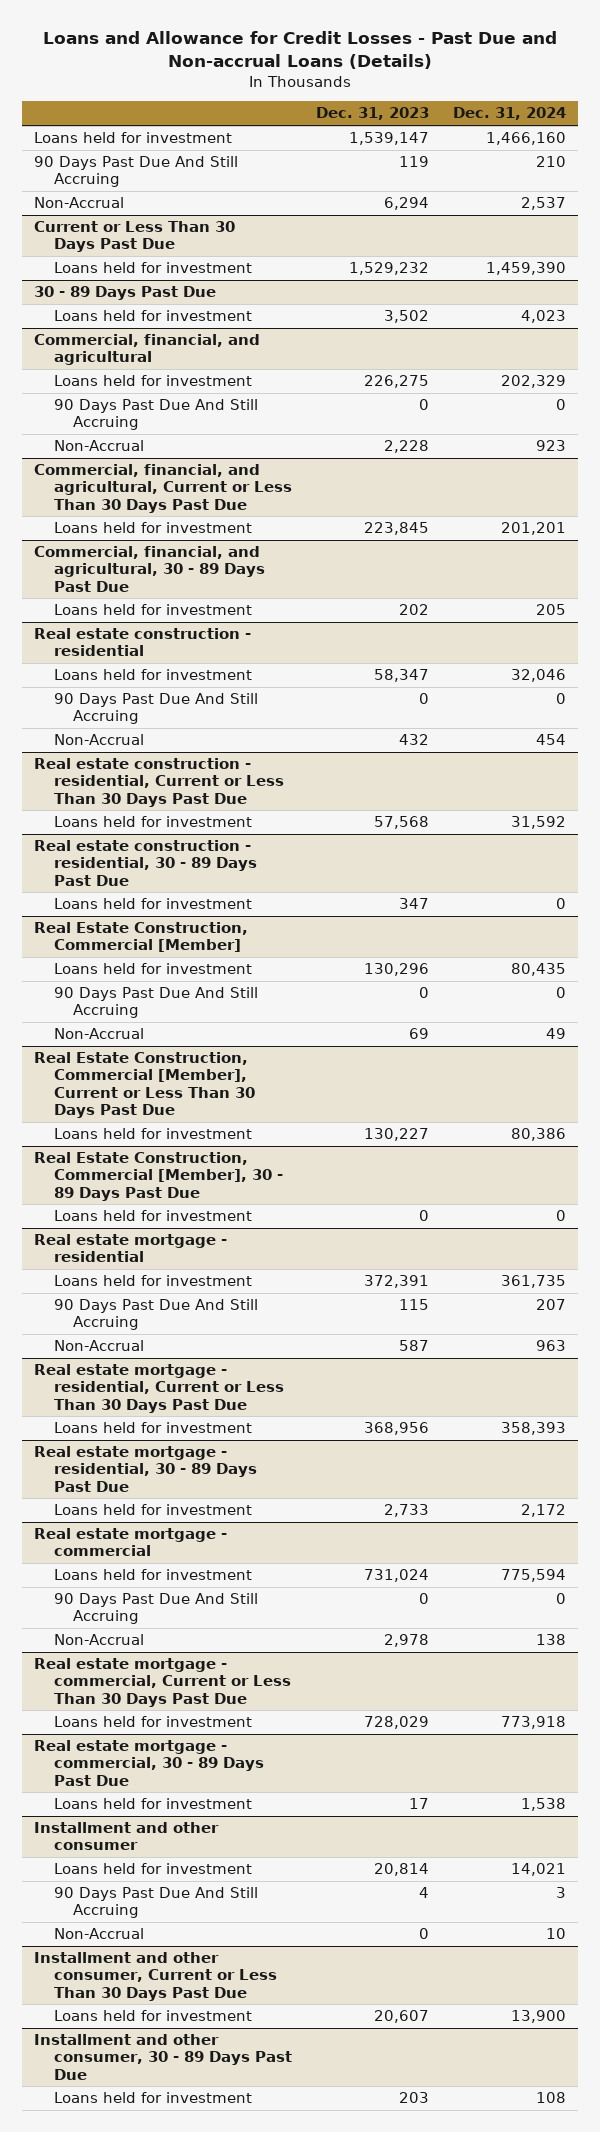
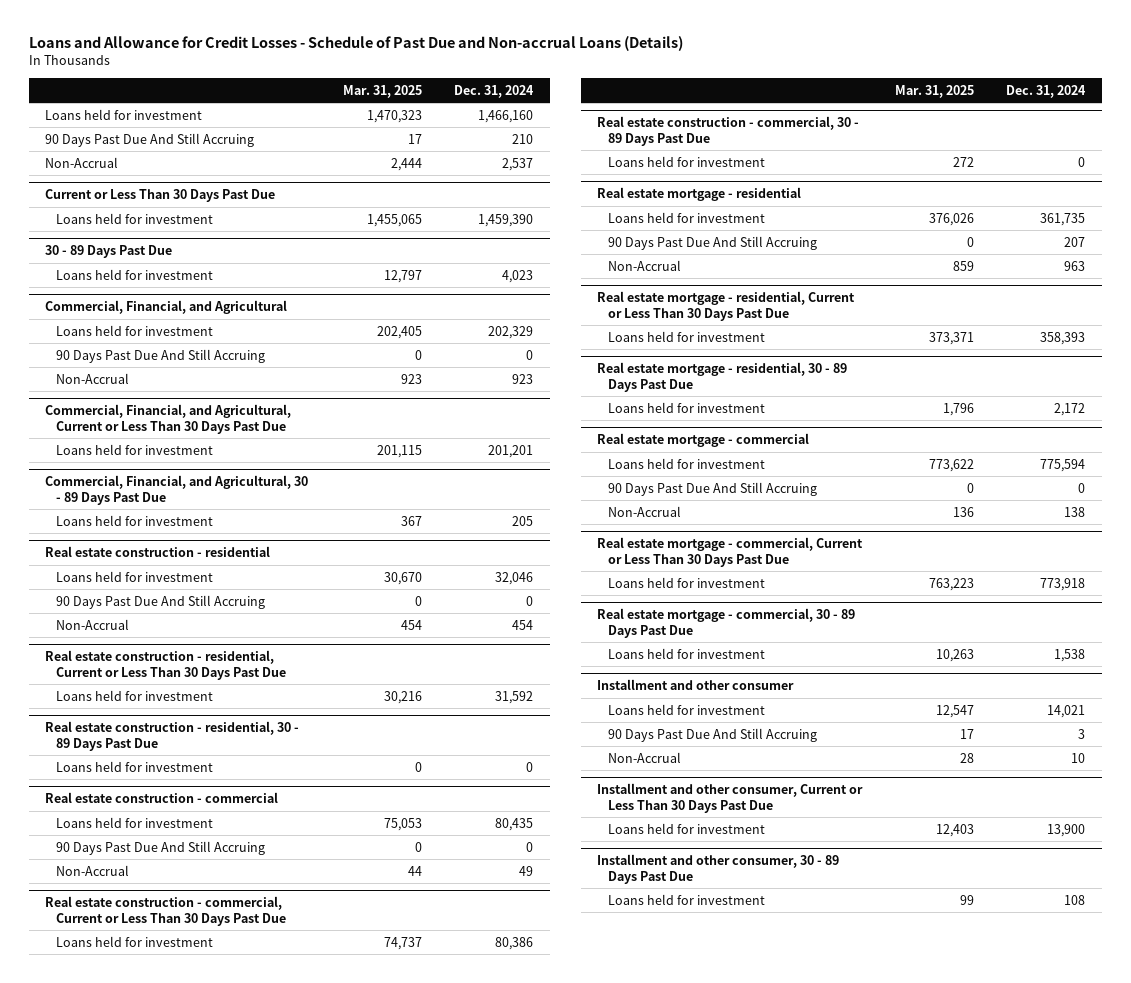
- Loans and Allowance for Credit Losses - Past Due and Non-accrual Loans (Details)
+ Loans and Allowance for Credit Losses - Schedule of Past Due and Non-accrual Loans (Details)
- | Dec. 31, 2023 | Dec. 31, 2024
+ | Mar. 31, 2025 | Dec. 31, 2024
- Commercial, financial, and agricultural
+ Commercial, Financial, and Agricultural
- Commercial, financial, and agricultural, Current or Less Than 30 Days Past Due
+ Commercial, Financial, and Agricultural, Current or Less Than 30 Days Past Due
- Commercial, financial, and agricultural, 30 - 89 Days Past Due
+ Commercial, Financial, and Agricultural, 30 - 89 Days Past Due
- Real Estate Construction, Commercial [Member]
+ Real estate construction - commercial
- Real Estate Construction, Commercial [Member], Current or Less Than 30 Days Past Due
+ Real estate construction - commercial, Current or Less Than 30 Days Past Due
- Real Estate Construction, Commercial [Member], 30 - 89 Days Past Due
+ Real estate construction - commercial, 30 - 89 Days Past Due

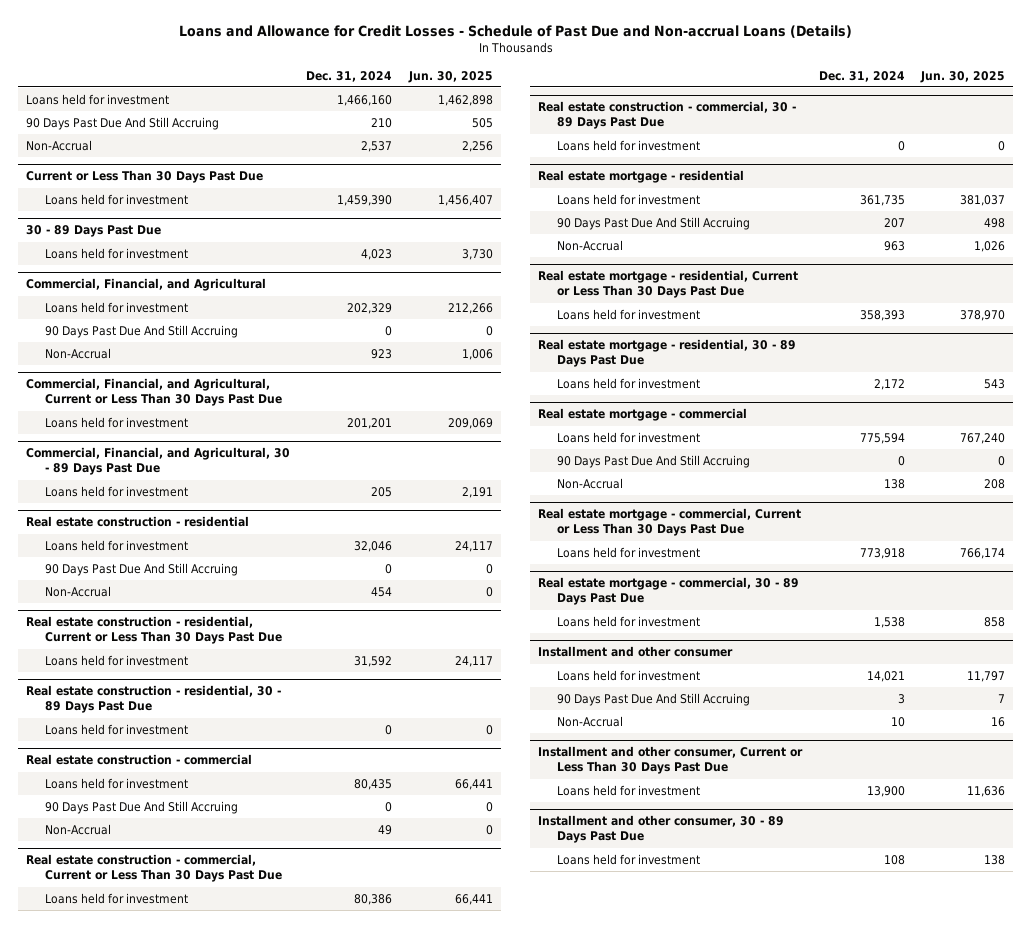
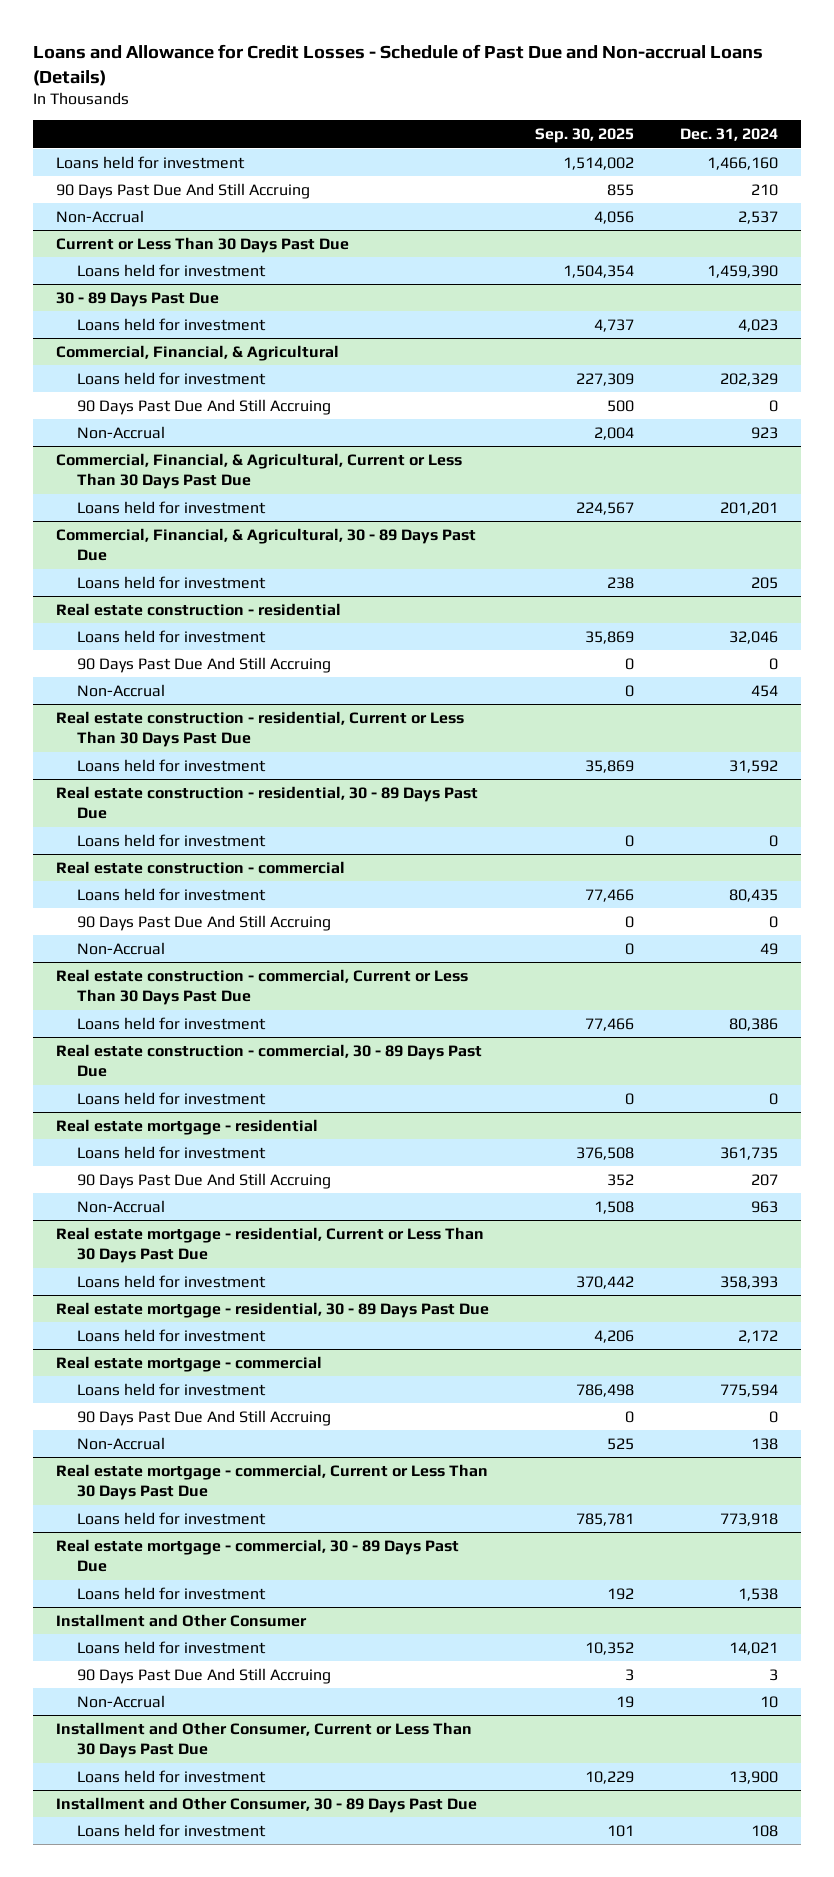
- | Dec. 31, 2024 | Jun. 30, 2025
+ | Sep. 30, 2025 | Dec. 31, 2024
- Commercial, Financial, and Agricultural
+ Commercial, Financial, & Agricultural
- Commercial, Financial, and Agricultural, Current or Less Than 30 Days Past Due
+ Commercial, Financial, & Agricultural, Current or Less Than 30 Days Past Due
- Commercial, Financial, and Agricultural, 30 - 89 Days Past Due
+ Commercial, Financial, & Agricultural, 30 - 89 Days Past Due
- Installment and other consumer
+ Installment and Other Consumer
- Installment and other consumer, Current or Less Than 30 Days Past Due
+ Installment and Other Consumer, Current or Less Than 30 Days Past Due
- Installment and other consumer, 30 - 89 Days Past Due
+ Installment and Other Consumer, 30 - 89 Days Past Due

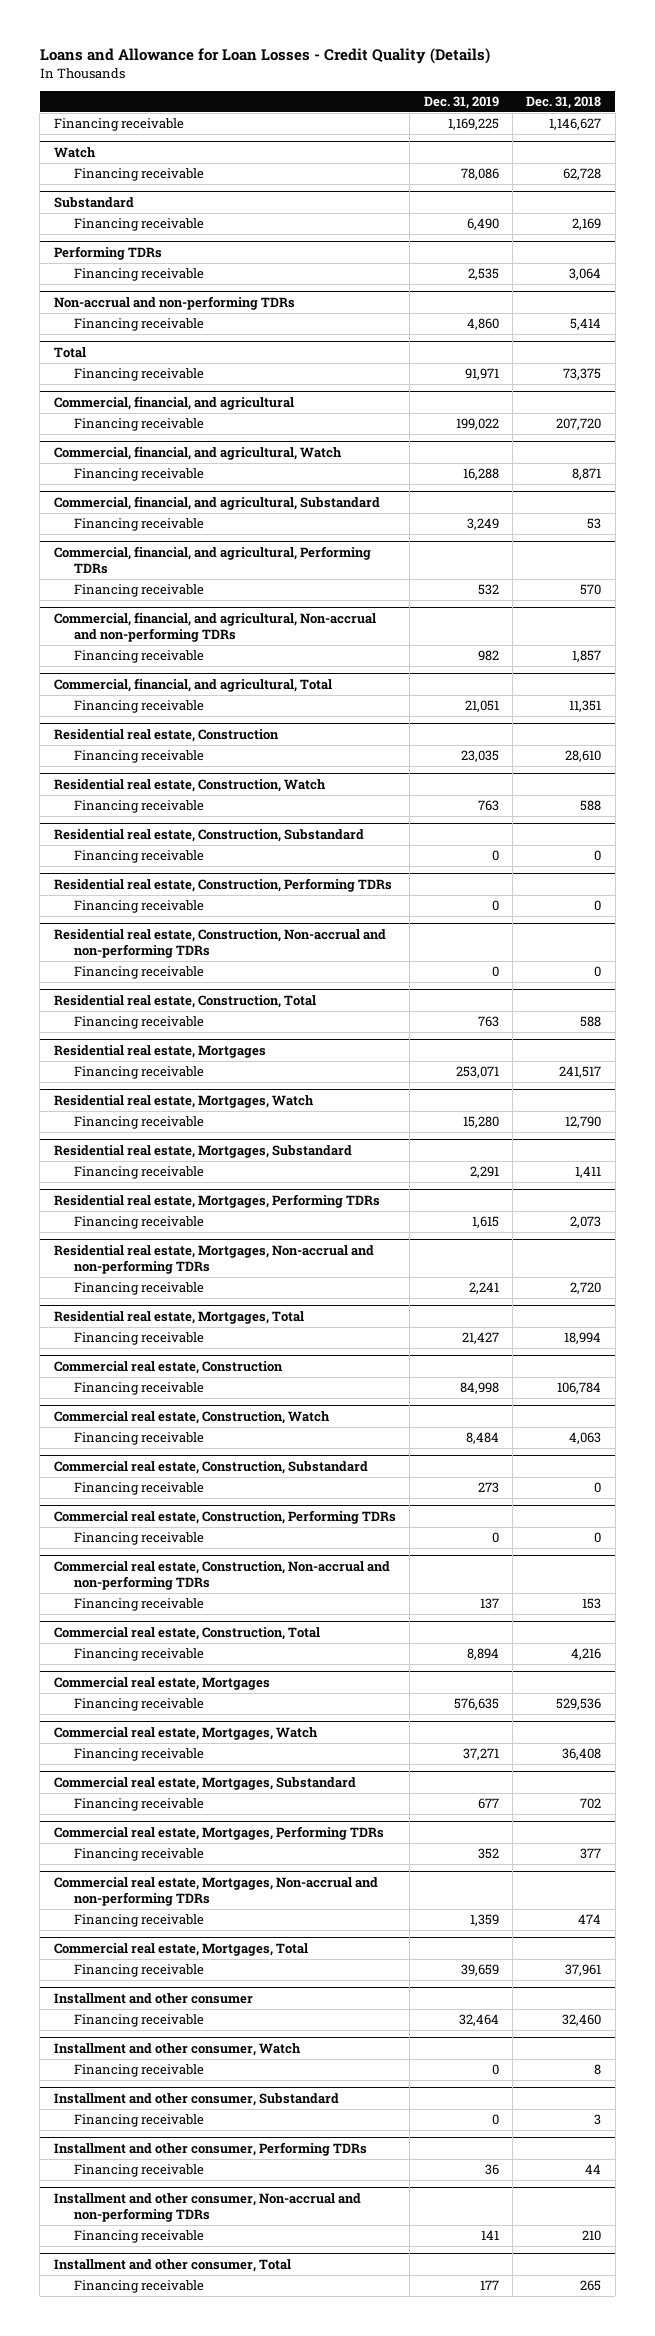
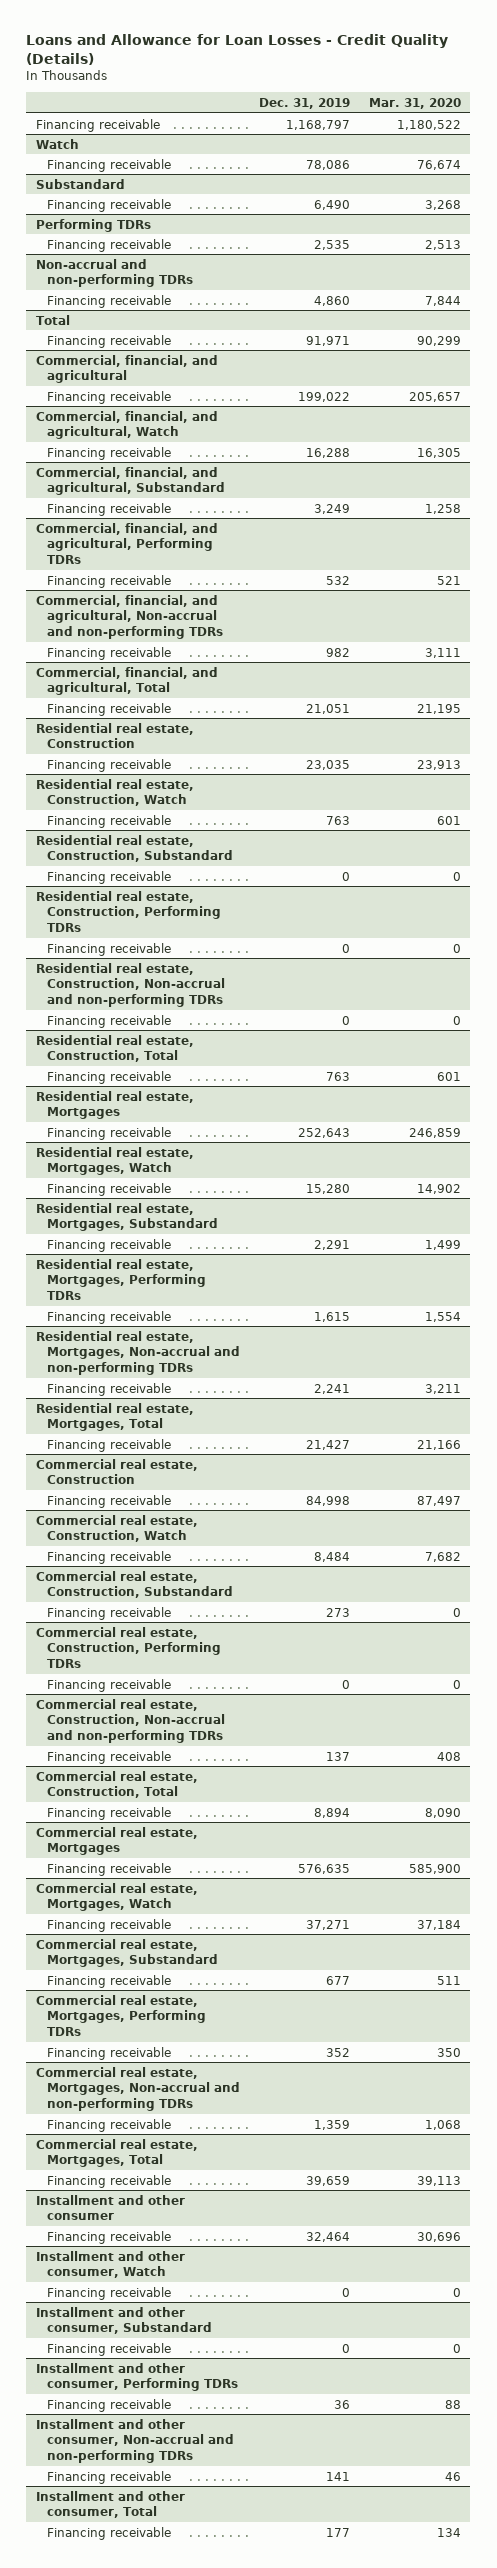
- | Dec. 31, 2019 | Dec. 31, 2018
+ | Dec. 31, 2019 | Mar. 31, 2020
- Financing receivable | 1,169,225 | 1,146,627
+ Financing receivable | 1,168,797 | 1,180,522
@ Residential real estate, Mortgages
- Financing receivable | 253,071 | 241,517
+ Financing receivable | 252,643 | 246,859

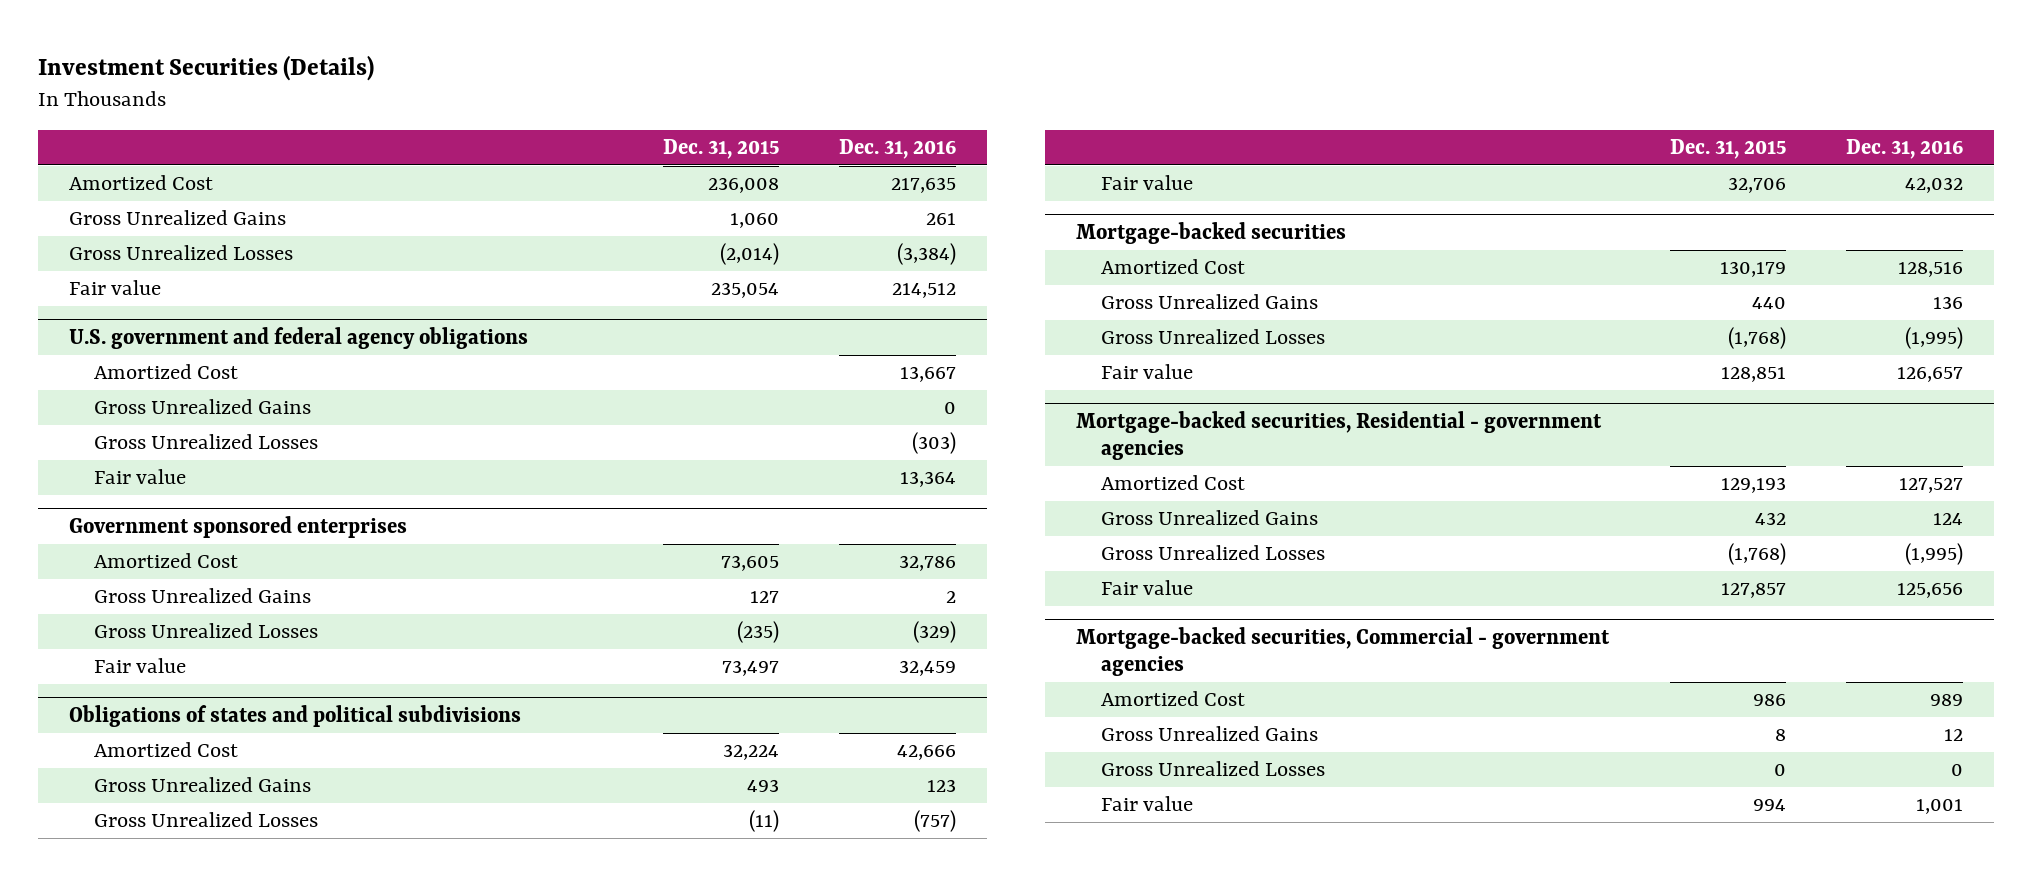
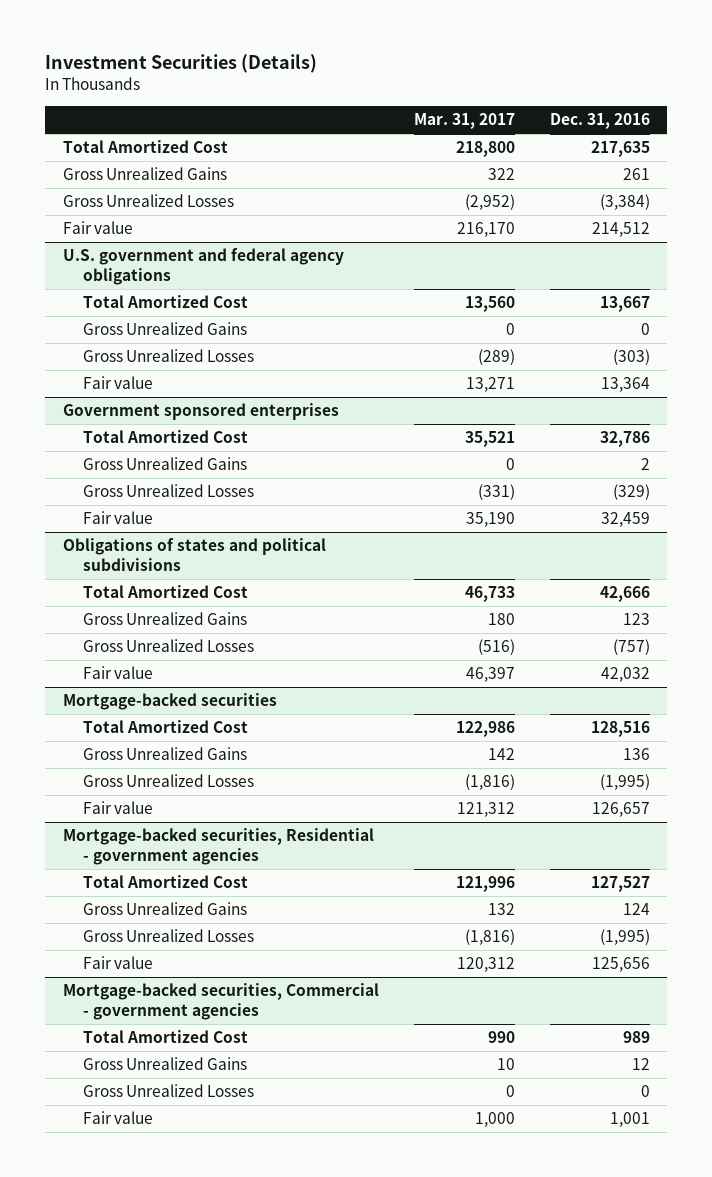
- | Dec. 31, 2015 | Dec. 31, 2016
+ | Mar. 31, 2017 | Dec. 31, 2016
- Amortized Cost | 236,008 | 217,635
+ Total Amortized Cost | 218,800 | 217,635
@ U.S. government and federal agency obligations
- Amortized Cost | | 13,667
+ Total Amortized Cost | 13,560 | 13,667
@ Government sponsored enterprises
- Amortized Cost | 73,605 | 32,786
+ Total Amortized Cost | 35,521 | 32,786
@ Obligations of states and political subdivisions
- Amortized Cost | 32,224 | 42,666
+ Total Amortized Cost | 46,733 | 42,666
@ Mortgage-backed securities
- Amortized Cost | 130,179 | 128,516
+ Total Amortized Cost | 122,986 | 128,516
@ Mortgage-backed securities, Residential - government agencies
- Amortized Cost | 129,193 | 127,527
+ Total Amortized Cost | 121,996 | 127,527
@ Mortgage-backed securities, Commercial - government agencies
- Amortized Cost | 986 | 989
+ Total Amortized Cost | 990 | 989

